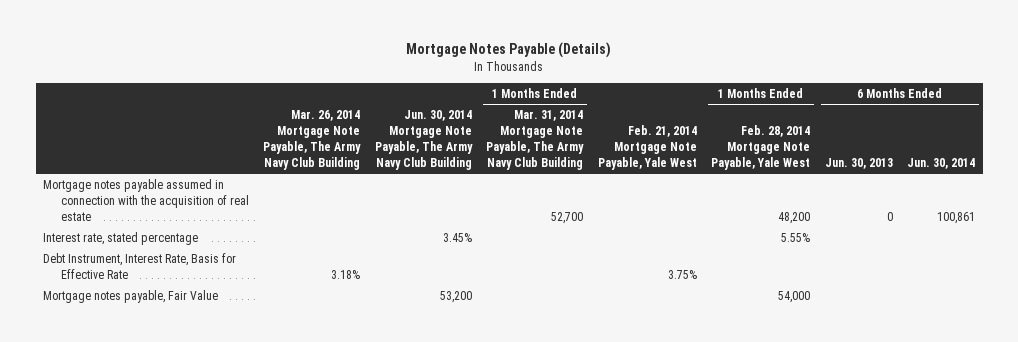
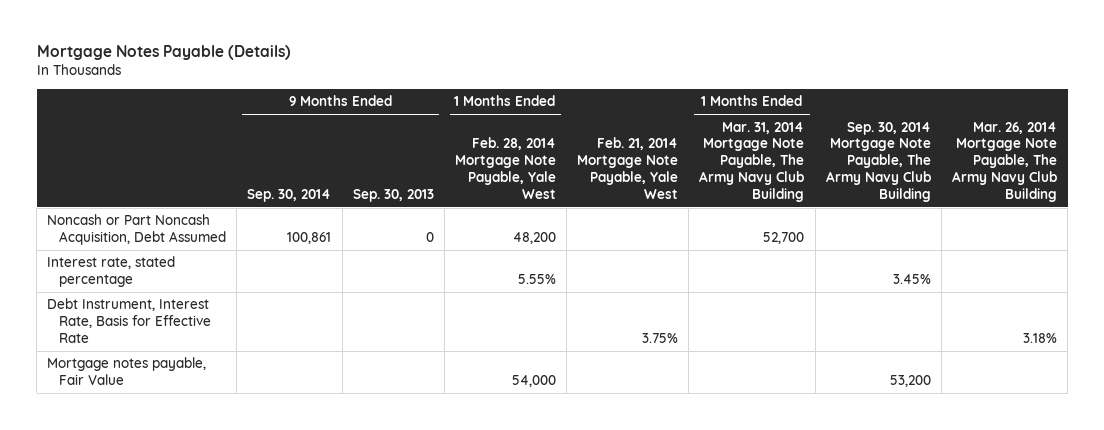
- | Mar. 26, 2014 Mortgage Note Payable, The Army Navy Club Building | Jun. 30, 2014 Mortgage Note Payable, The Army Navy Club Building | 1 Months Ended Mar. 31, 2014 Mortgage Note Payable, The Army Navy Club Building | Feb. 21, 2014 Mortgage Note Payable, Yale West | 1 Months Ended Feb. 28, 2014 Mortgage Note Payable, Yale West | 6 Months Ended Jun. 30, 2013 | 6 Months Ended Jun. 30, 2014
+ | 9 Months Ended Sep. 30, 2014 | 9 Months Ended Sep. 30, 2013 | 1 Months Ended Feb. 28, 2014 Mortgage Note Payable, Yale West | Feb. 21, 2014 Mortgage Note Payable, Yale West | 1 Months Ended Mar. 31, 2014 Mortgage Note Payable, The Army Navy Club Building | Sep. 30, 2014 Mortgage Note Payable, The Army Navy Club Building | Mar. 26, 2014 Mortgage Note Payable, The Army Navy Club Building
- Mortgage notes payable assumed in connection with the acquisition of real estate | | | 52,700 | | 48,200 | 0 | 100,861
+ Noncash or Part Noncash Acquisition, Debt Assumed | 100,861 | 0 | 48,200 | | 52,700 | |

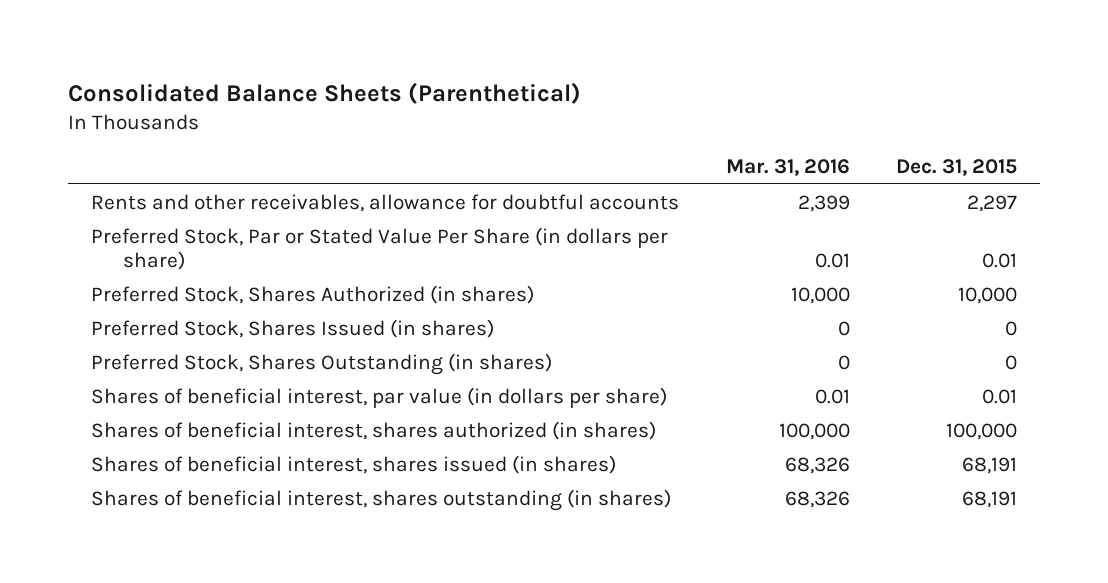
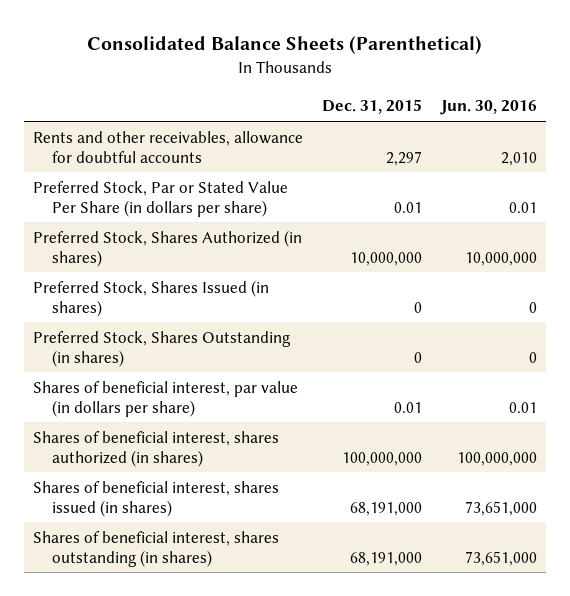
- | Mar. 31, 2016 | Dec. 31, 2015
+ | Dec. 31, 2015 | Jun. 30, 2016
- Preferred Stock, Shares Authorized (in shares) | 10,000 | 10,000
+ Preferred Stock, Shares Authorized (in shares) | 10,000,000 | 10,000,000
- Shares of beneficial interest, shares authorized (in shares) | 100,000 | 100,000
- Shares of beneficial interest, shares issued (in shares) | 68,326 | 68,191
- Shares of beneficial interest, shares outstanding (in shares) | 68,326 | 68,191
+ Shares of beneficial interest, shares authorized (in shares) | 100,000,000 | 100,000,000
+ Shares of beneficial interest, shares issued (in shares) | 68,191,000 | 73,651,000
+ Shares of beneficial interest, shares outstanding (in shares) | 68,191,000 | 73,651,000

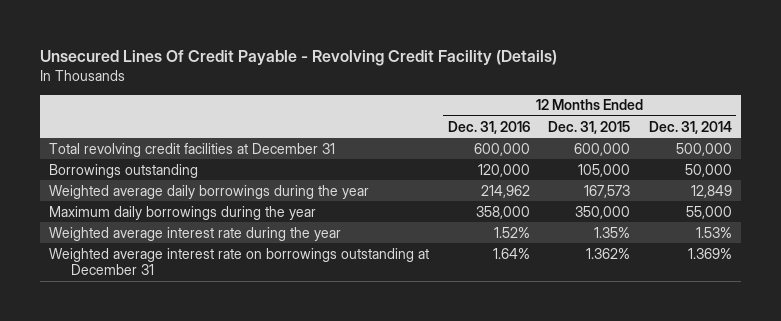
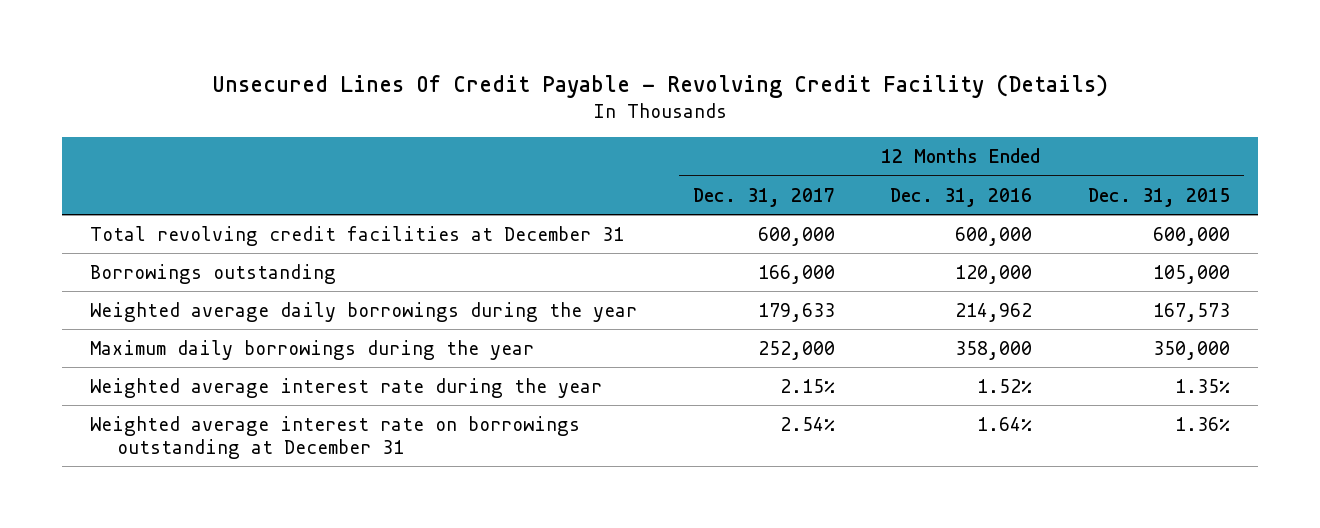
- | 12 Months Ended Dec. 31, 2016 | 12 Months Ended Dec. 31, 2015 | 12 Months Ended Dec. 31, 2014
+ | 12 Months Ended Dec. 31, 2017 | 12 Months Ended Dec. 31, 2016 | 12 Months Ended Dec. 31, 2015
- Weighted average interest rate on borrowings outstanding at December 31 | 1.64% | 1.362% | 1.369%
+ Weighted average interest rate on borrowings outstanding at December 31 | 2.54% | 1.64% | 1.36%

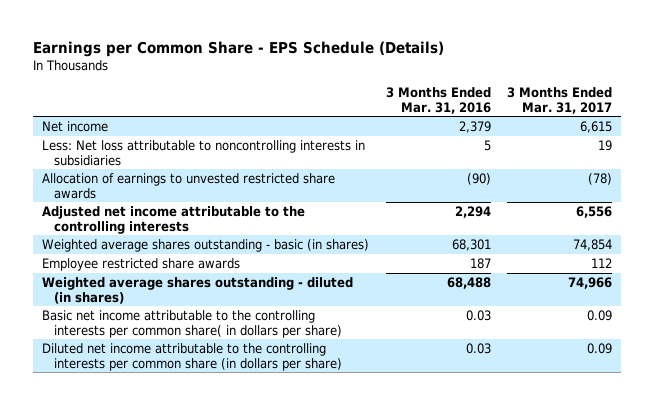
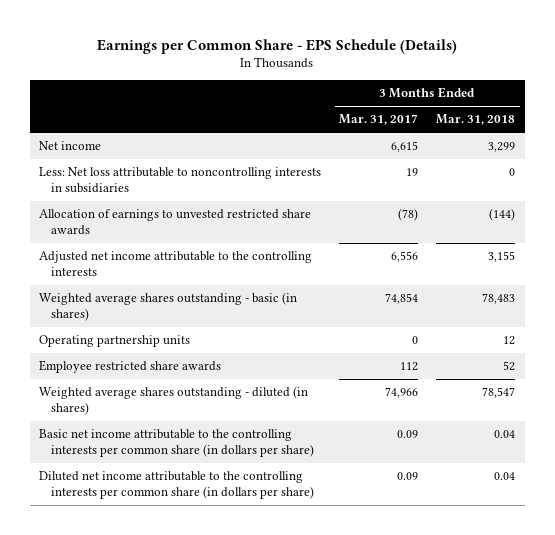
- | 3 Months Ended Mar. 31, 2016 | 3 Months Ended Mar. 31, 2017
+ | 3 Months Ended Mar. 31, 2017 | 3 Months Ended Mar. 31, 2018
+ Operating partnership units | 0 | 12
- Basic net income attributable to the controlling interests per common share( in dollars per share) | 0.03 | 0.09
+ Basic net income attributable to the controlling interests per common share (in dollars per share) | 0.09 | 0.04

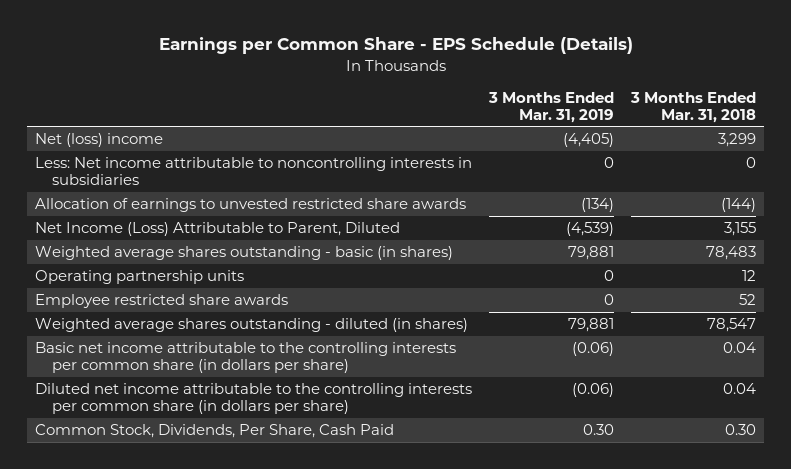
- | 3 Months Ended Mar. 31, 2017 | 3 Months Ended Mar. 31, 2018
+ | 3 Months Ended Mar. 31, 2019 | 3 Months Ended Mar. 31, 2018
- Net income | 6,615 | 3,299
- Less: Net loss attributable to noncontrolling interests in subsidiaries | 19 | 0
+ Net (loss) income | (4,405) | 3,299
+ Less: Net income attributable to noncontrolling interests in subsidiaries | 0 | 0
- Adjusted net income attributable to the controlling interests | 6,556 | 3,155
+ Net Income (Loss) Attributable to Parent, Diluted | (4,539) | 3,155
+ Common Stock, Dividends, Per Share, Cash Paid | 0.30 | 0.30

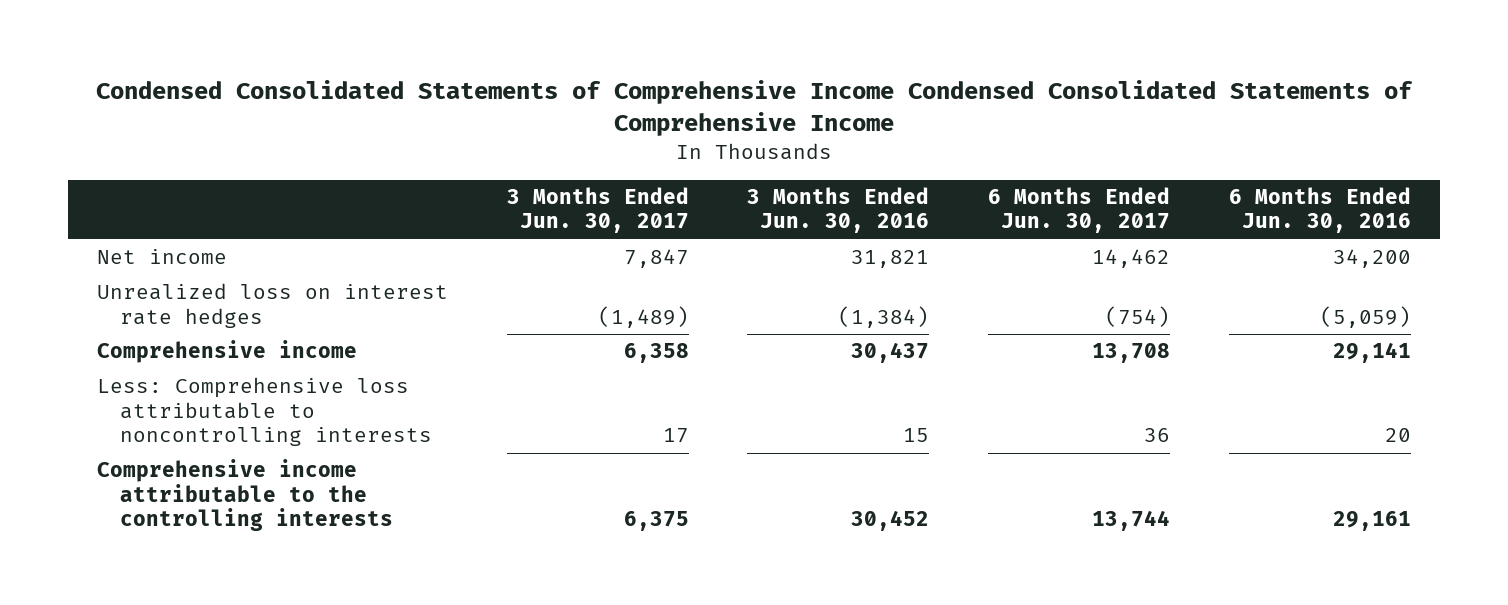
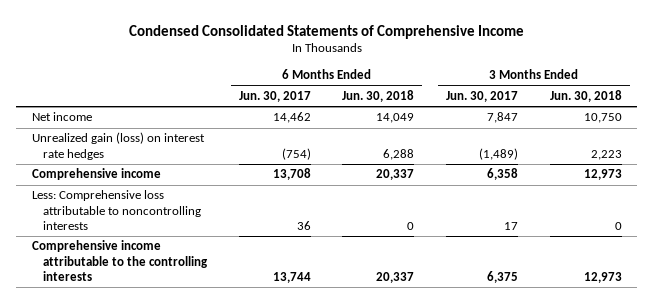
- Condensed Consolidated Statements of Comprehensive Income Condensed Consolidated Statements of Comprehensive Income
+ Condensed Consolidated Statements of Comprehensive Income
- | 3 Months Ended Jun. 30, 2017 | 3 Months Ended Jun. 30, 2016 | 6 Months Ended Jun. 30, 2017 | 6 Months Ended Jun. 30, 2016
+ | 6 Months Ended Jun. 30, 2017 | 6 Months Ended Jun. 30, 2018 | 3 Months Ended Jun. 30, 2017 | 3 Months Ended Jun. 30, 2018
- Unrealized loss on interest rate hedges | (1,489) | (1,384) | (754) | (5,059)
+ Unrealized gain (loss) on interest rate hedges | (754) | 6,288 | (1,489) | 2,223

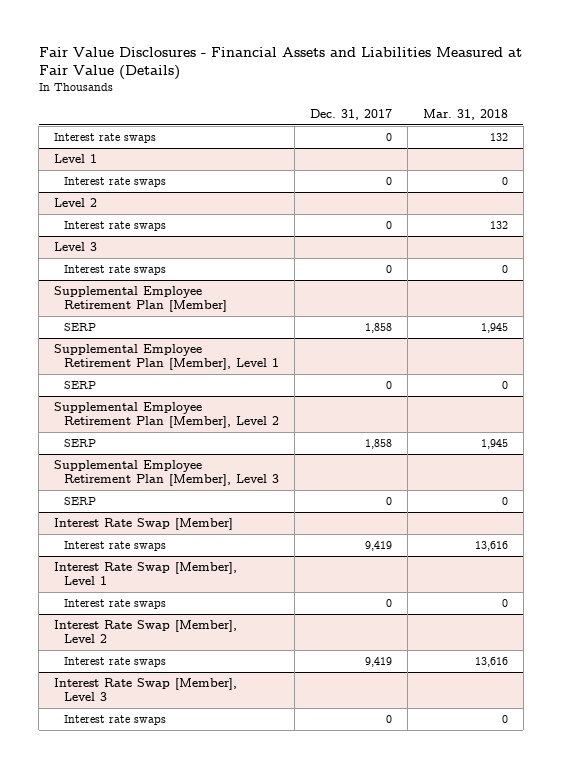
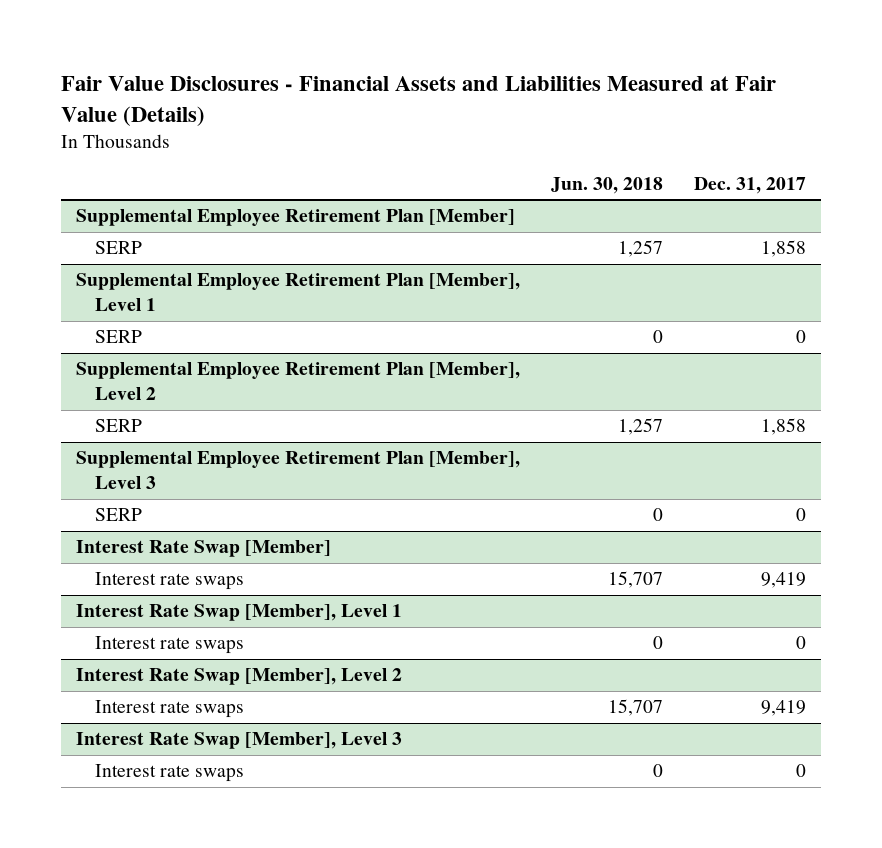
- | Dec. 31, 2017 | Mar. 31, 2018
+ | Jun. 30, 2018 | Dec. 31, 2017
- Interest rate swaps | 0 | 132
- Level 1
- Interest rate swaps | 0 | 0
- Level 2
- Interest rate swaps | 0 | 132
- Level 3
- Interest rate swaps | 0 | 0

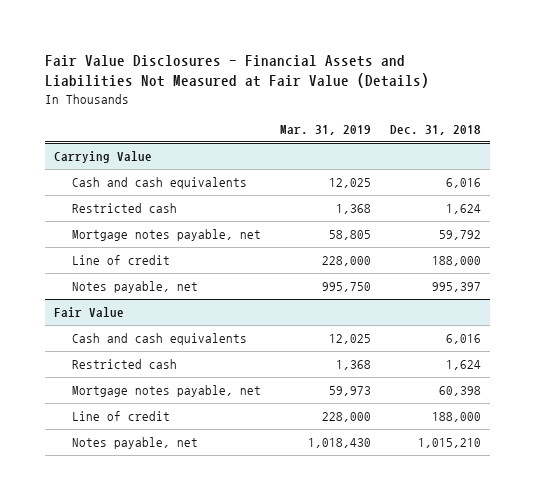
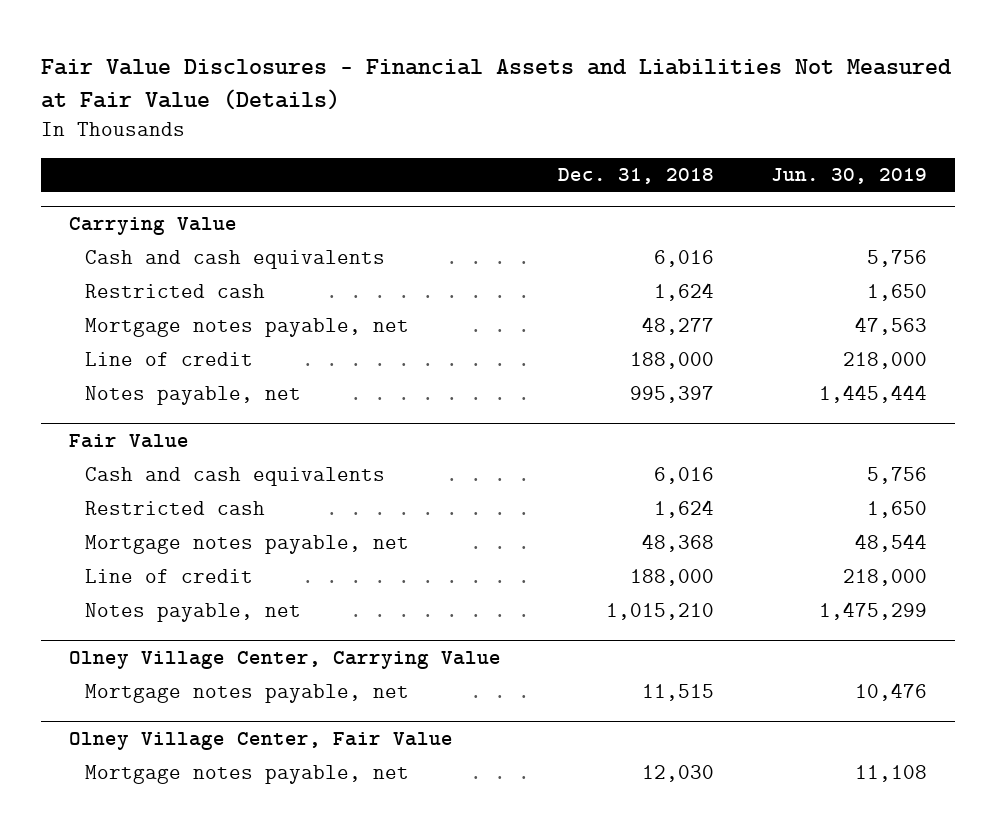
- | Mar. 31, 2019 | Dec. 31, 2018
+ | Dec. 31, 2018 | Jun. 30, 2019
@ Carrying Value
- Mortgage notes payable, net | 58,805 | 59,792
+ Mortgage notes payable, net | 48,277 | 47,563
@ Fair Value
- Mortgage notes payable, net | 59,973 | 60,398
+ Mortgage notes payable, net | 48,368 | 48,544
+ Olney Village Center, Carrying Value
+ Mortgage notes payable, net | 11,515 | 10,476
+ Olney Village Center, Fair Value
+ Mortgage notes payable, net | 12,030 | 11,108

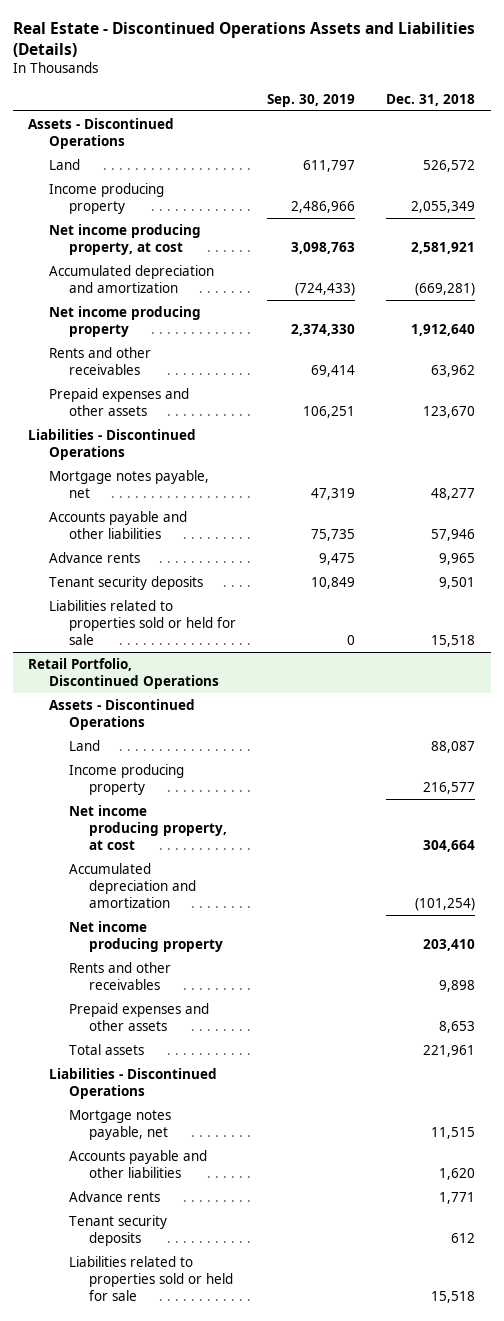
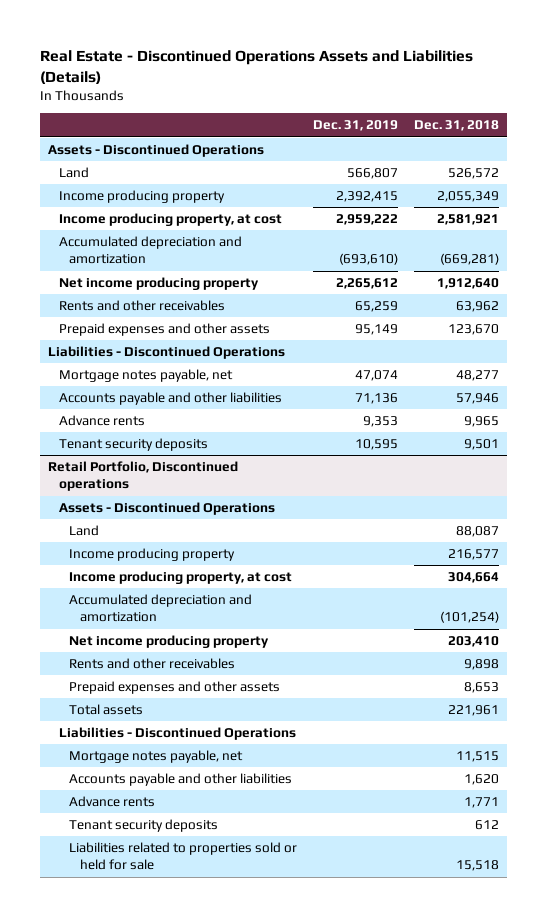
- | Sep. 30, 2019 | Dec. 31, 2018
+ | Dec. 31, 2019 | Dec. 31, 2018
- Net income producing property, at cost | 3,098,763 | 2,581,921
+ Income producing property, at cost | 2,959,222 | 2,581,921
- Liabilities related to properties sold or held for sale | 0 | 15,518
- Retail Portfolio, Discontinued Operations
+ Retail Portfolio, Discontinued operations
- Net income producing property, at cost | | 304,664
+ Income producing property, at cost | | 304,664

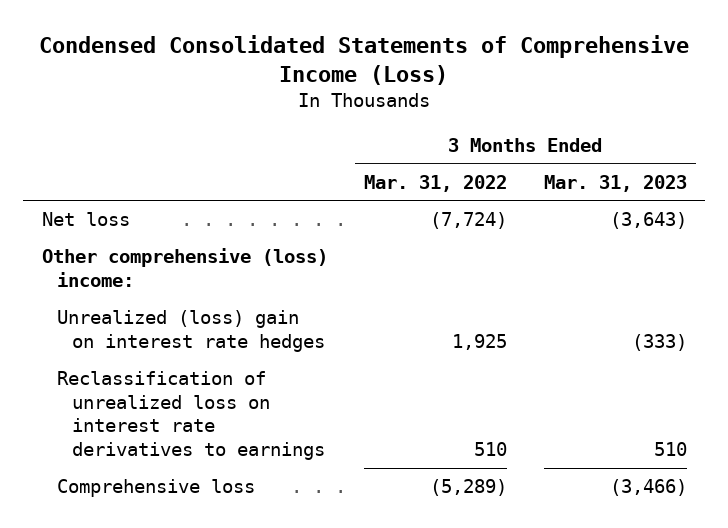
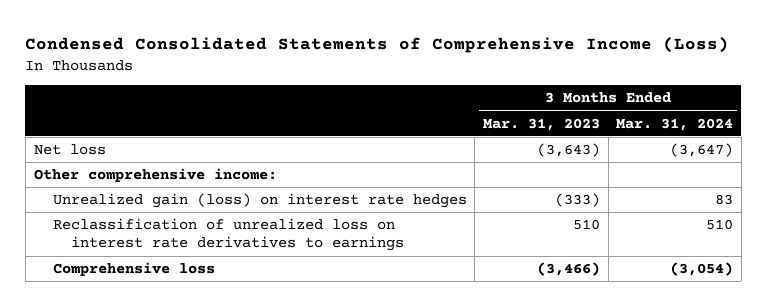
- | 3 Months Ended Mar. 31, 2022 | 3 Months Ended Mar. 31, 2023
+ | 3 Months Ended Mar. 31, 2023 | 3 Months Ended Mar. 31, 2024
- Other comprehensive (loss) income:
- Unrealized (loss) gain on interest rate hedges | 1,925 | (333)
+ Other comprehensive income:
+ Unrealized gain (loss) on interest rate hedges | (333) | 83

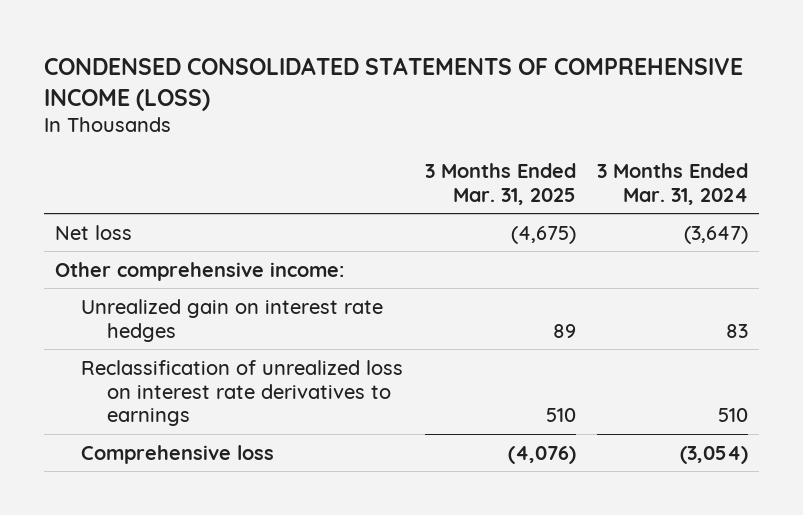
- Condensed Consolidated Statements of Comprehensive Income (Loss)
+ CONDENSED CONSOLIDATED STATEMENTS OF COMPREHENSIVE INCOME (LOSS)
- | 3 Months Ended Mar. 31, 2023 | 3 Months Ended Mar. 31, 2024
+ | 3 Months Ended Mar. 31, 2025 | 3 Months Ended Mar. 31, 2024
- Unrealized gain (loss) on interest rate hedges | (333) | 83
+ Unrealized gain on interest rate hedges | 89 | 83

